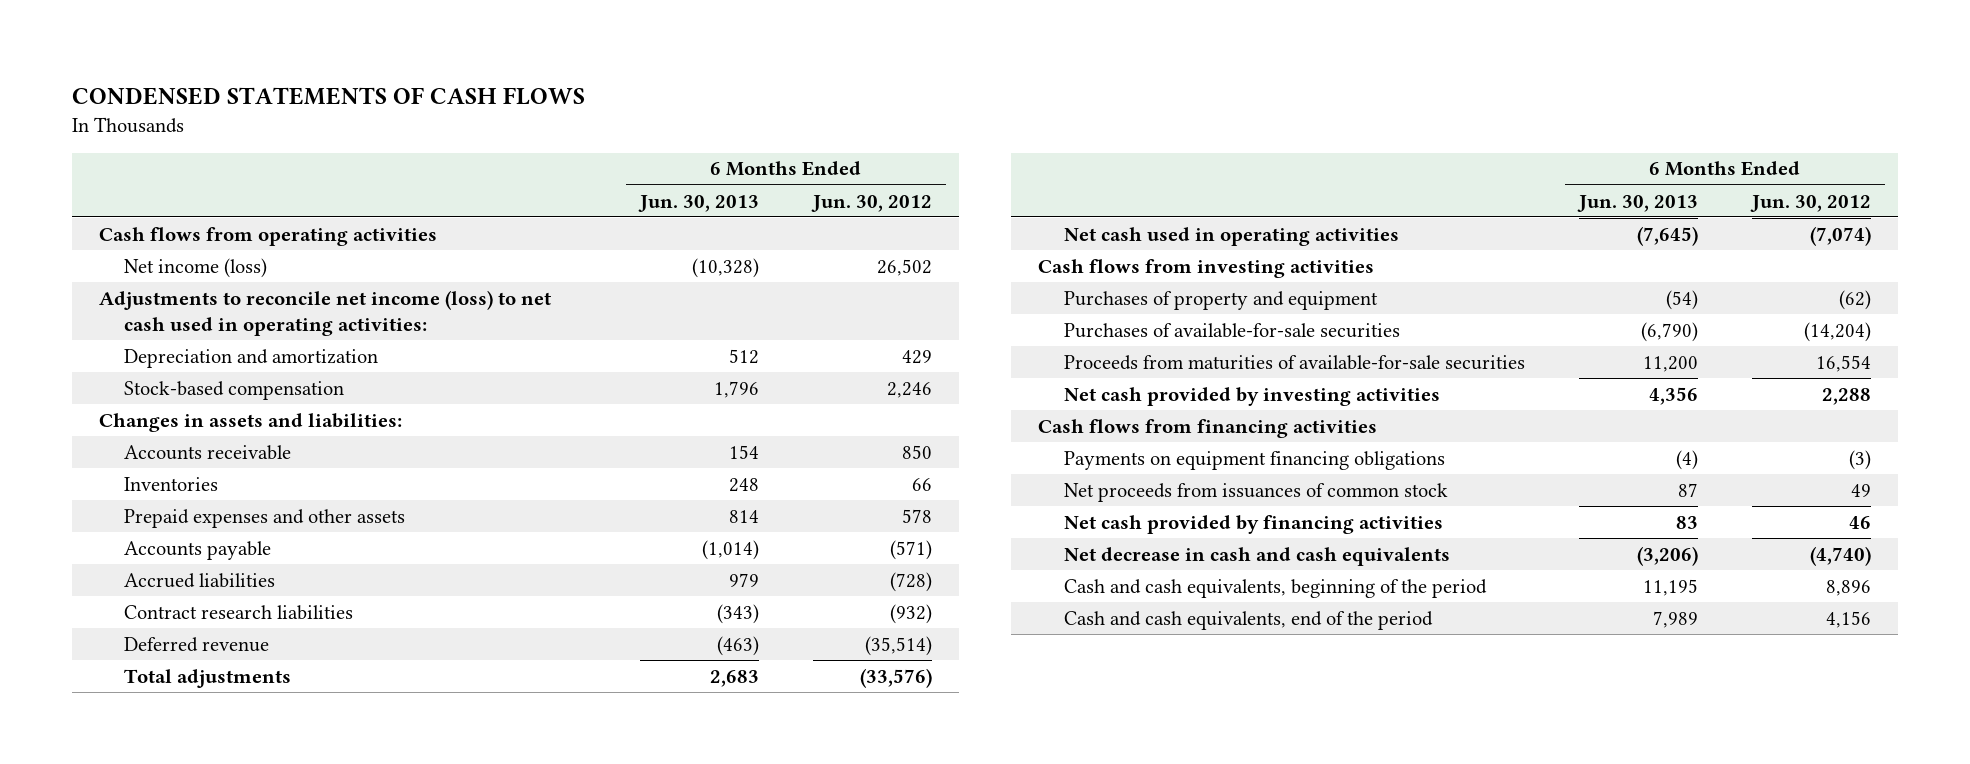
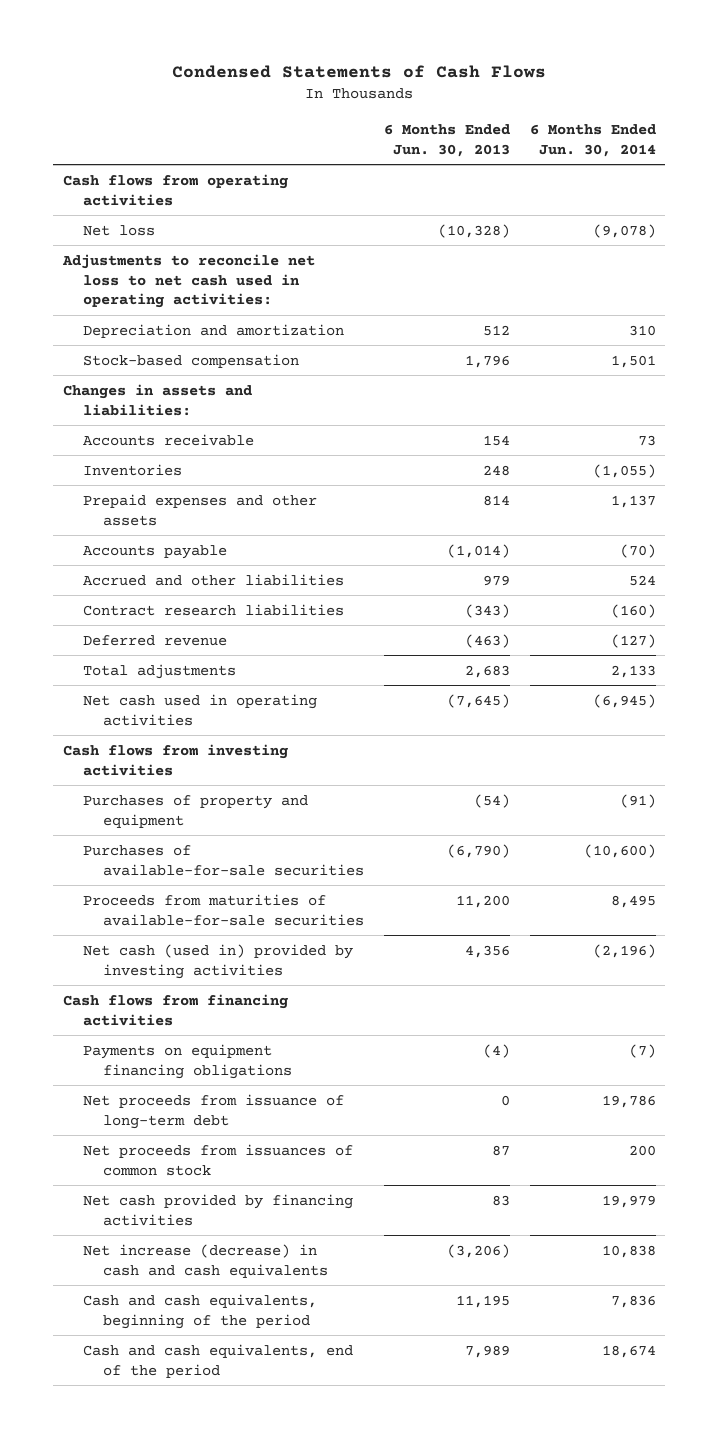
- CONDENSED STATEMENTS OF CASH FLOWS
+ Condensed Statements of Cash Flows
- | 6 Months Ended Jun. 30, 2013 | 6 Months Ended Jun. 30, 2012
+ | 6 Months Ended Jun. 30, 2013 | 6 Months Ended Jun. 30, 2014
- Net income (loss) | (10,328) | 26,502
- Adjustments to reconcile net income (loss) to net cash used in operating activities:
+ Net loss | (10,328) | (9,078)
+ Adjustments to reconcile net loss to net cash used in operating activities:
- Accrued liabilities | 979 | (728)
+ Accrued and other liabilities | 979 | 524
- Net cash provided by investing activities | 4,356 | 2,288
+ Net cash (used in) provided by investing activities | 4,356 | (2,196)
+ Net proceeds from issuance of long-term debt | 0 | 19,786
- Net decrease in cash and cash equivalents | (3,206) | (4,740)
+ Net increase (decrease) in cash and cash equivalents | (3,206) | 10,838

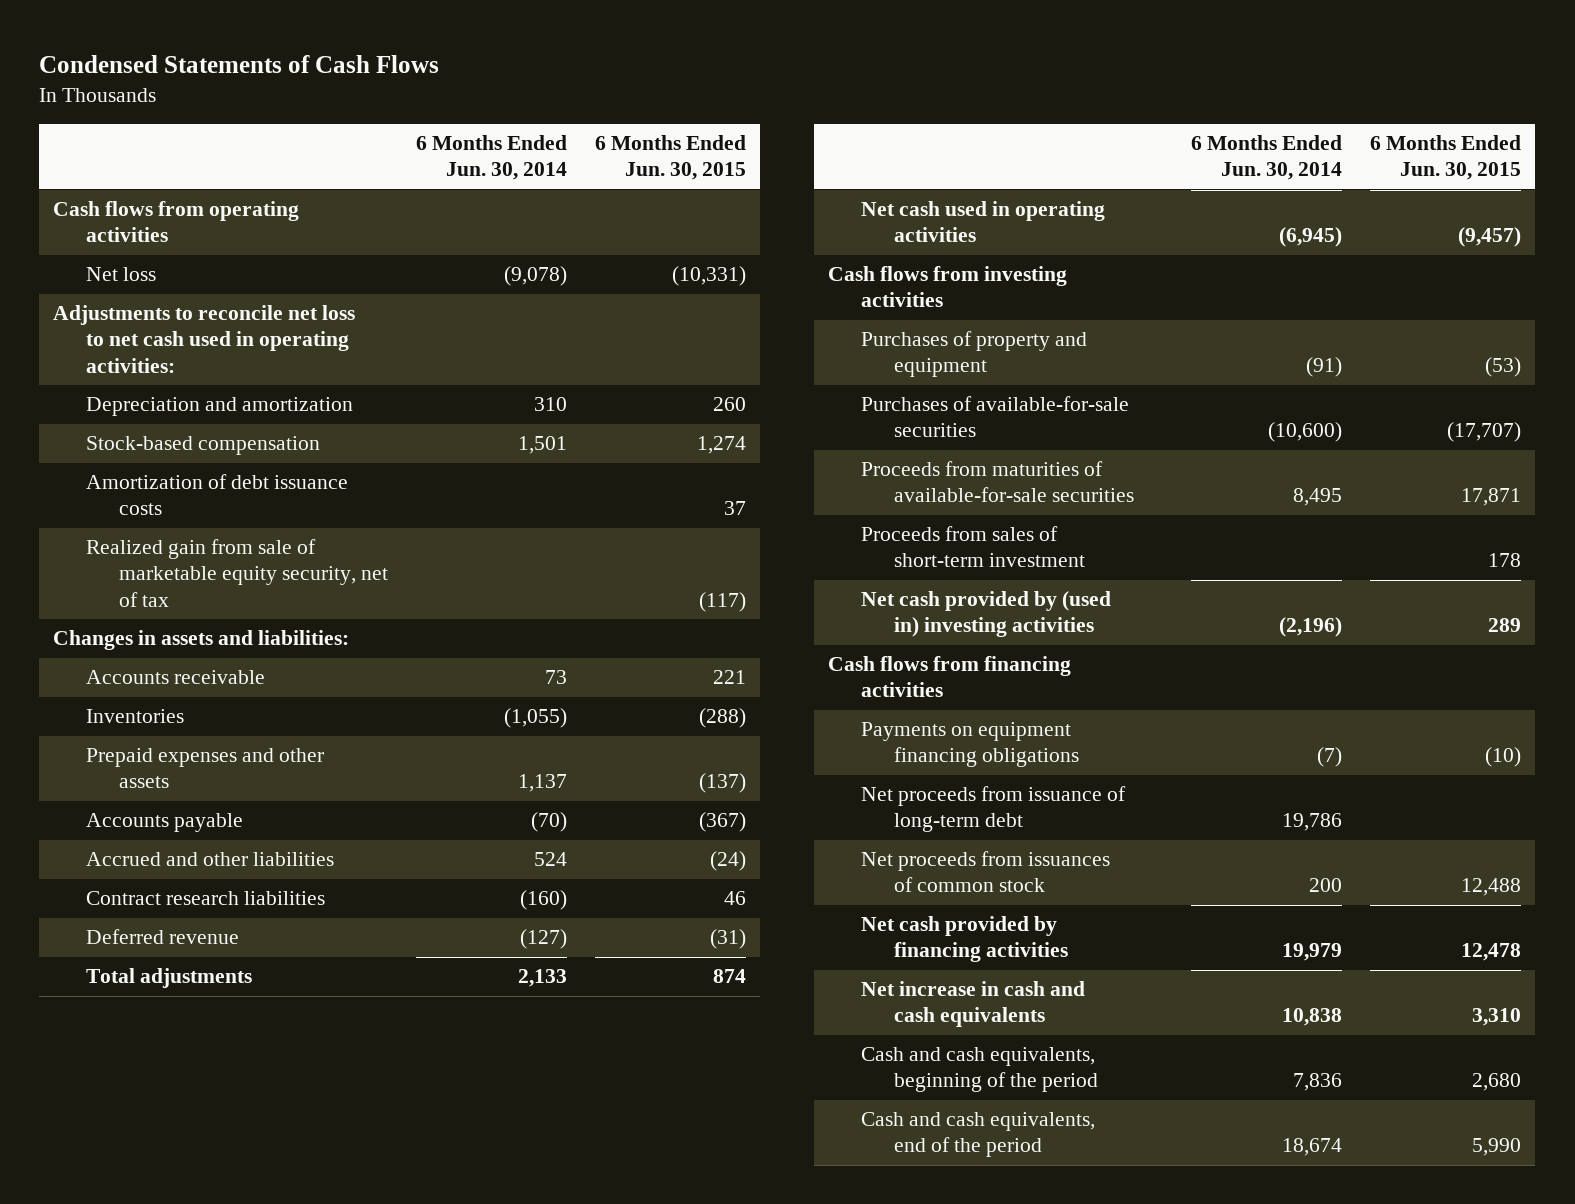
- | 6 Months Ended Jun. 30, 2013 | 6 Months Ended Jun. 30, 2014
+ | 6 Months Ended Jun. 30, 2014 | 6 Months Ended Jun. 30, 2015
+ Amortization of debt issuance costs | | 37
+ Realized gain from sale of marketable equity security, net of tax | | (117)
- Net cash (used in) provided by investing activities | 4,356 | (2,196)
+ Proceeds from sales of short-term investment | | 178
+ Net cash provided by (used in) investing activities | (2,196) | 289
- Net increase (decrease) in cash and cash equivalents | (3,206) | 10,838
+ Net increase in cash and cash equivalents | 10,838 | 3,310

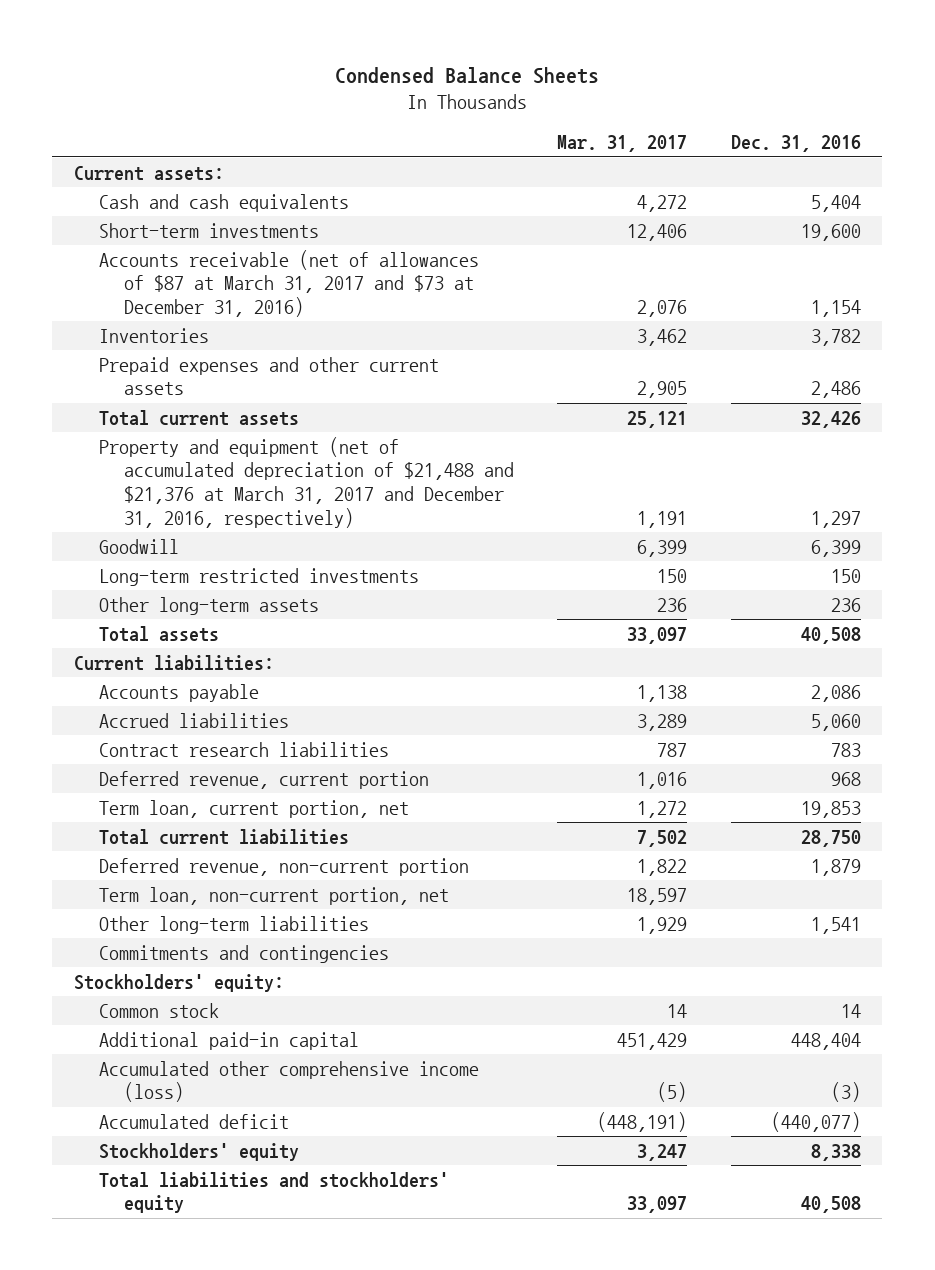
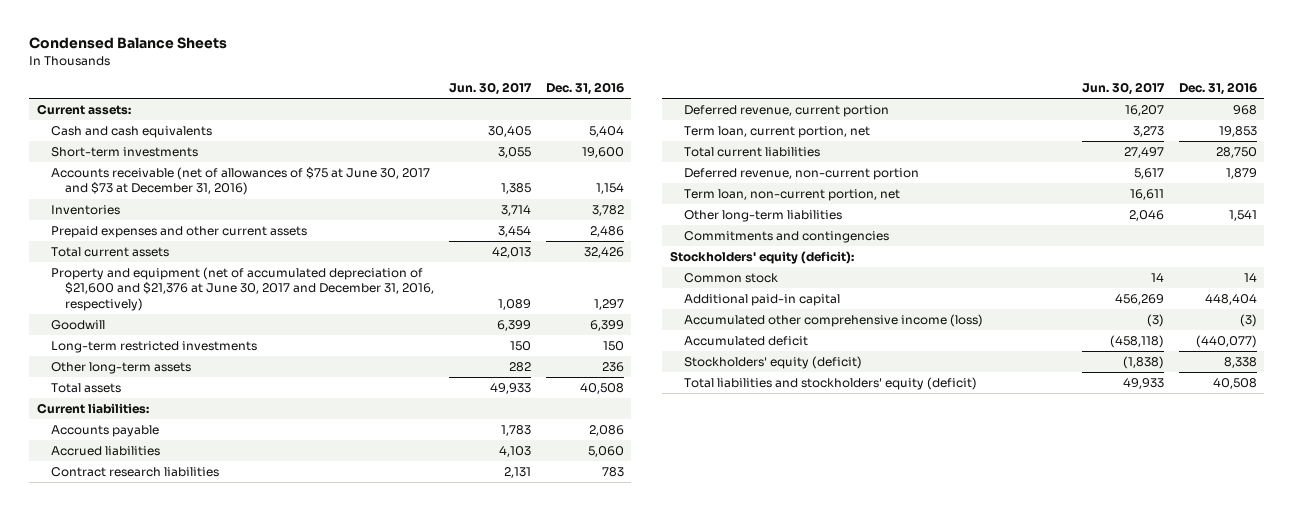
- | Mar. 31, 2017 | Dec. 31, 2016
+ | Jun. 30, 2017 | Dec. 31, 2016
- Accounts receivable (net of allowances of $87 at March 31, 2017 and $73 at December 31, 2016) | 2,076 | 1,154
+ Accounts receivable (net of allowances of $75 at June 30, 2017 and $73 at December 31, 2016) | 1,385 | 1,154
- Property and equipment (net of accumulated depreciation of $21,488 and $21,376 at March 31, 2017 and December 31, 2016, respectively) | 1,191 | 1,297
+ Property and equipment (net of accumulated depreciation of $21,600 and $21,376 at June 30, 2017 and December 31, 2016, respectively) | 1,089 | 1,297
- Stockholders' equity:
+ Stockholders' equity (deficit):
- Stockholders' equity | 3,247 | 8,338
- Total liabilities and stockholders' equity | 33,097 | 40,508
+ Stockholders' equity (deficit) | (1,838) | 8,338
+ Total liabilities and stockholders' equity (deficit) | 49,933 | 40,508

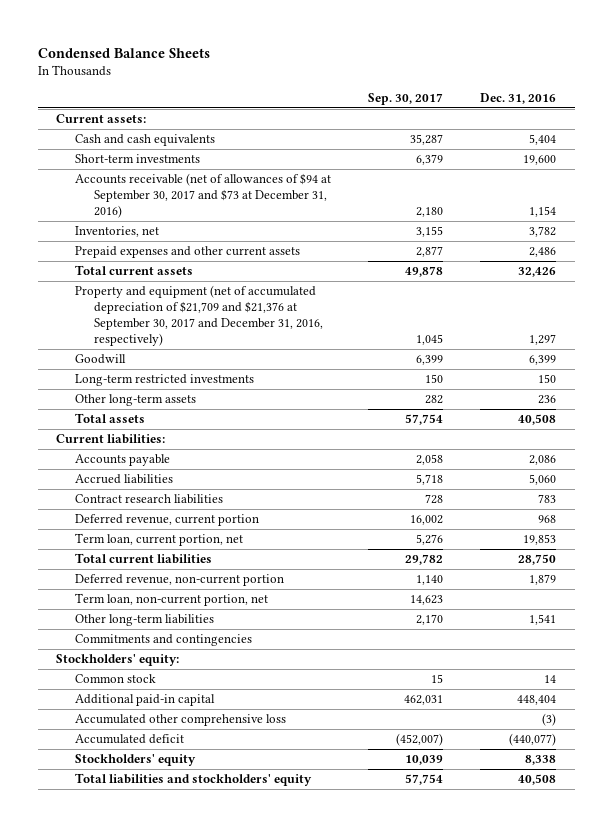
- | Jun. 30, 2017 | Dec. 31, 2016
+ | Sep. 30, 2017 | Dec. 31, 2016
- Accounts receivable (net of allowances of $75 at June 30, 2017 and $73 at December 31, 2016) | 1,385 | 1,154
- Inventories | 3,714 | 3,782
+ Accounts receivable (net of allowances of $94 at September 30, 2017 and $73 at December 31, 2016) | 2,180 | 1,154
+ Inventories, net | 3,155 | 3,782
- Property and equipment (net of accumulated depreciation of $21,600 and $21,376 at June 30, 2017 and December 31, 2016, respectively) | 1,089 | 1,297
+ Property and equipment (net of accumulated depreciation of $21,709 and $21,376 at September 30, 2017 and December 31, 2016, respectively) | 1,045 | 1,297
- Stockholders' equity (deficit):
+ Stockholders' equity:
- Accumulated other comprehensive income (loss) | (3) | (3)
+ Accumulated other comprehensive loss | | (3)
- Stockholders' equity (deficit) | (1,838) | 8,338
- Total liabilities and stockholders' equity (deficit) | 49,933 | 40,508
+ Stockholders' equity | 10,039 | 8,338
+ Total liabilities and stockholders' equity | 57,754 | 40,508

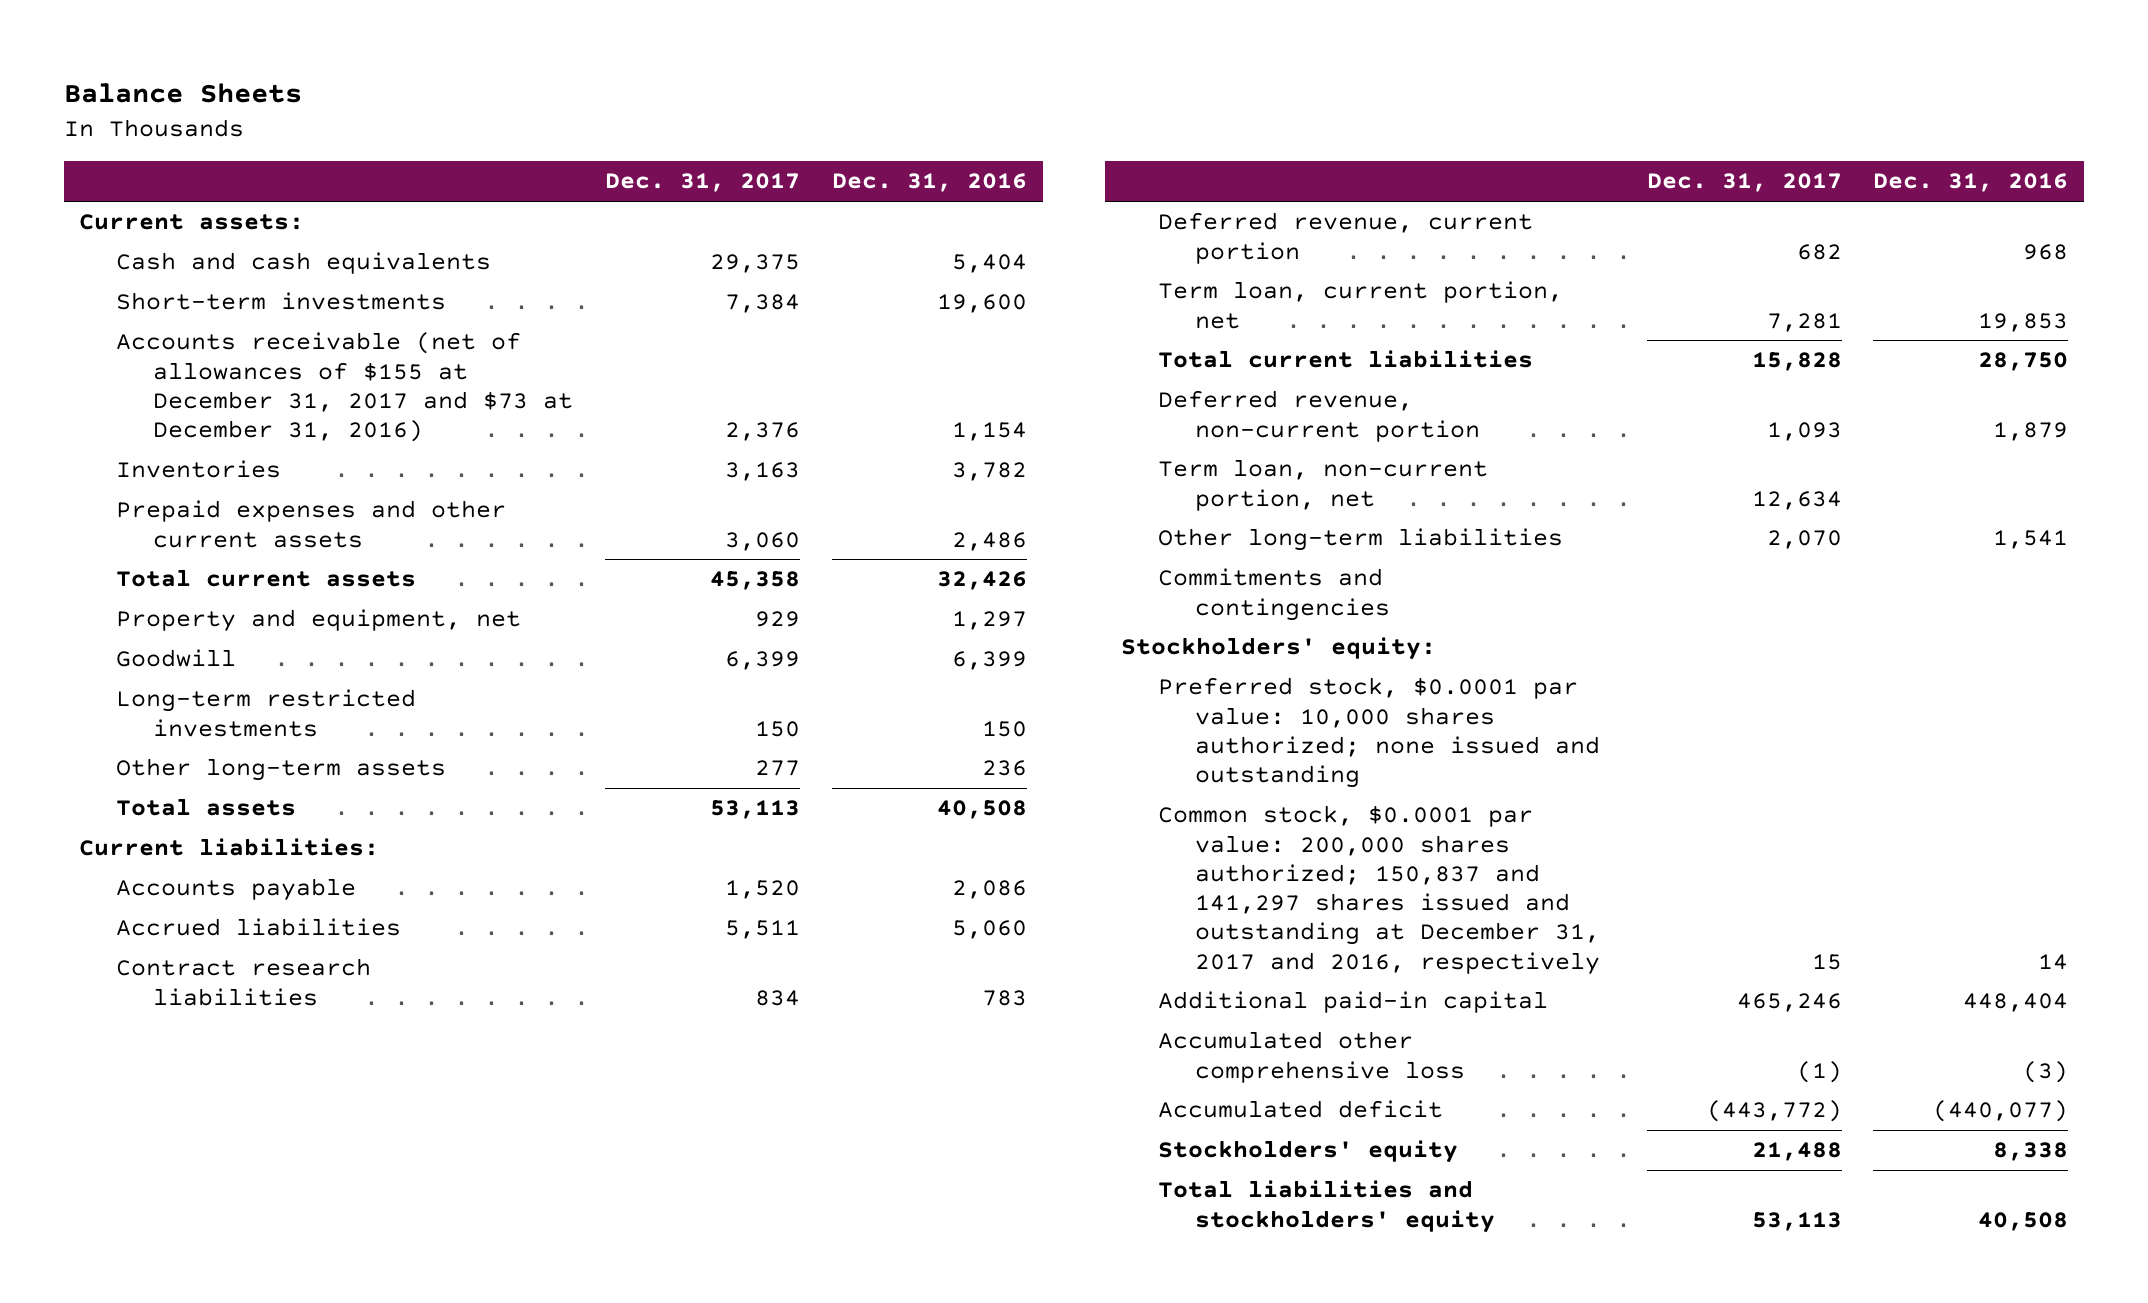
- Condensed Balance Sheets
+ Balance Sheets
- | Sep. 30, 2017 | Dec. 31, 2016
+ | Dec. 31, 2017 | Dec. 31, 2016
- Accounts receivable (net of allowances of $94 at September 30, 2017 and $73 at December 31, 2016) | 2,180 | 1,154
- Inventories, net | 3,155 | 3,782
+ Accounts receivable (net of allowances of $155 at December 31, 2017 and $73 at December 31, 2016) | 2,376 | 1,154
+ Inventories | 3,163 | 3,782
- Property and equipment (net of accumulated depreciation of $21,709 and $21,376 at September 30, 2017 and December 31, 2016, respectively) | 1,045 | 1,297
+ Property and equipment, net | 929 | 1,297
- Common stock | 15 | 14
+ Preferred stock, $0.0001 par value: 10,000 shares authorized; none issued and outstanding
+ Common stock, $0.0001 par value: 200,000 shares authorized; 150,837 and 141,297 shares issued and outstanding at December 31, 2017 and 2016, respectively | 15 | 14

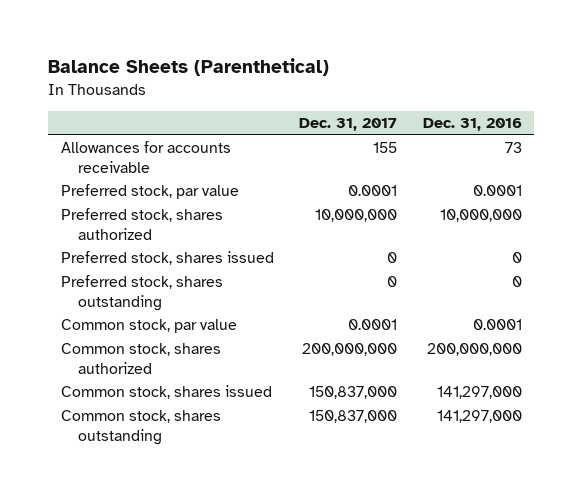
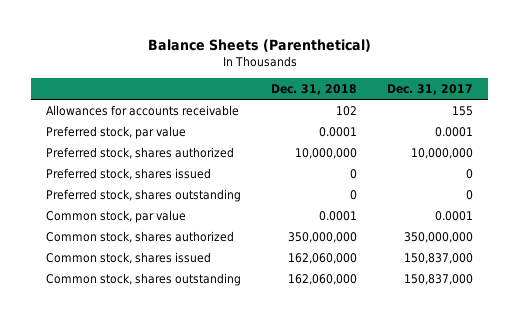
- | Dec. 31, 2017 | Dec. 31, 2016
+ | Dec. 31, 2018 | Dec. 31, 2017
- Common stock, shares authorized | 200,000,000 | 200,000,000
+ Common stock, shares authorized | 350,000,000 | 350,000,000

